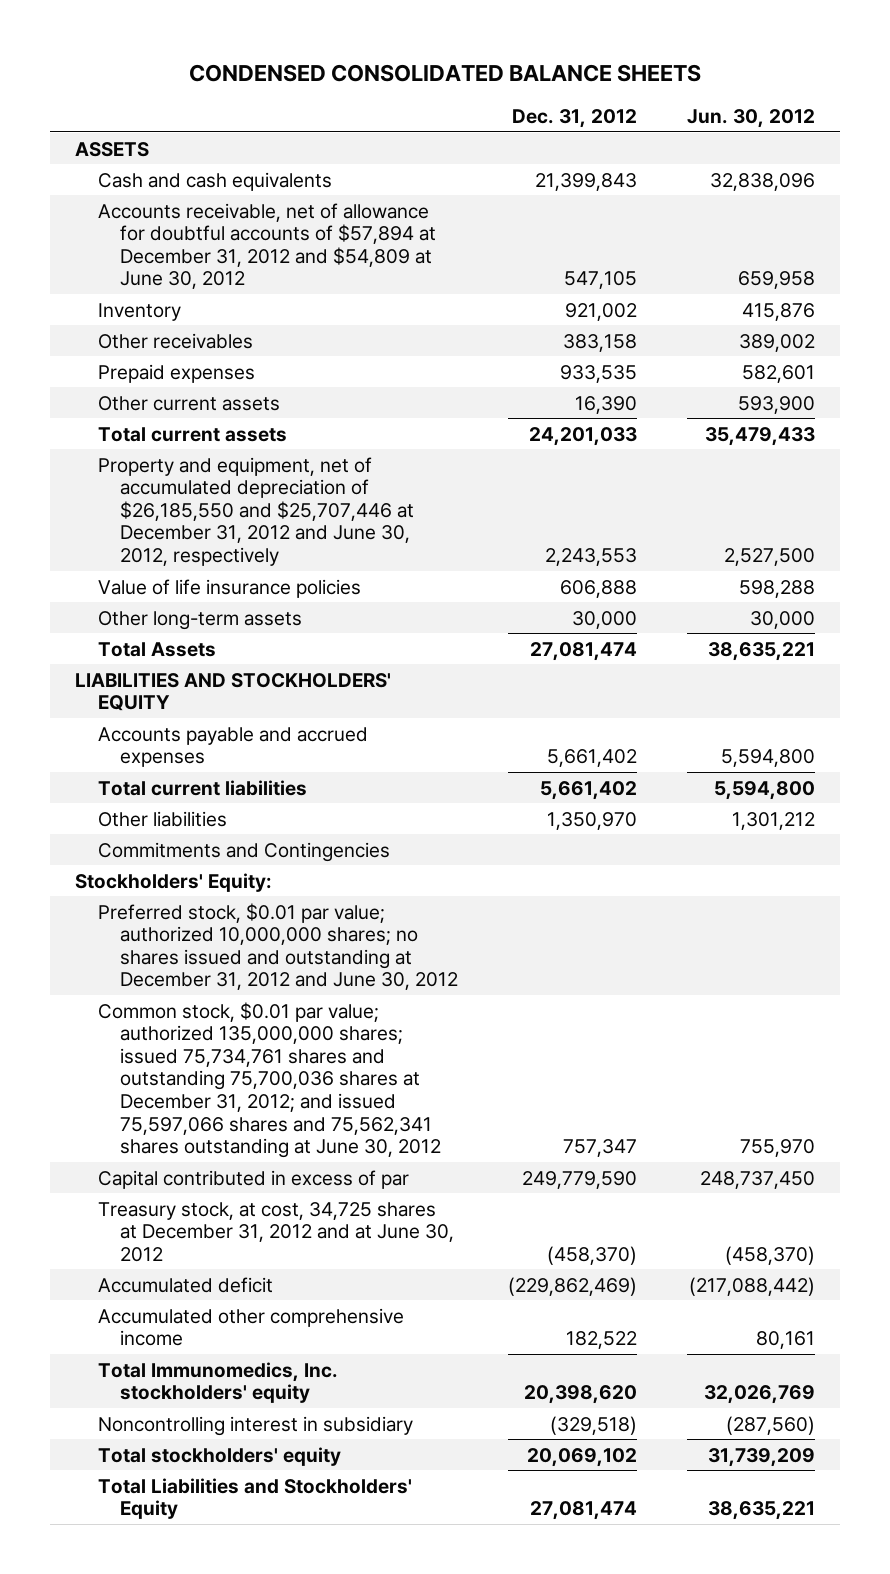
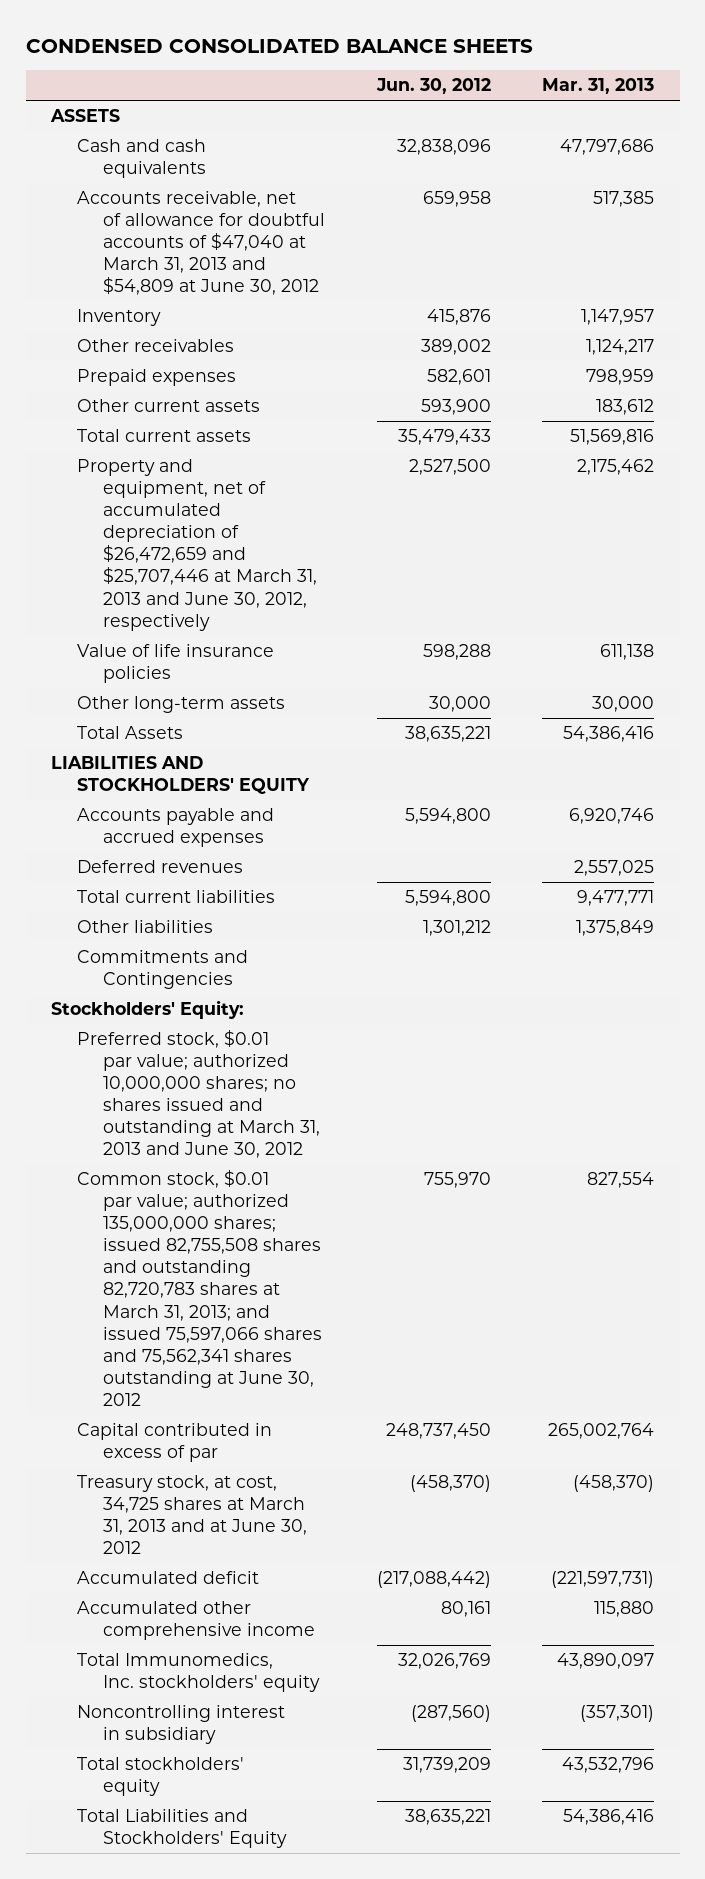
- | Dec. 31, 2012 | Jun. 30, 2012
+ | Jun. 30, 2012 | Mar. 31, 2013
- Accounts receivable, net of allowance for doubtful accounts of $57,894 at December 31, 2012 and $54,809 at June 30, 2012 | 547,105 | 659,958
+ Accounts receivable, net of allowance for doubtful accounts of $47,040 at March 31, 2013 and $54,809 at June 30, 2012 | 659,958 | 517,385
- Property and equipment, net of accumulated depreciation of $26,185,550 and $25,707,446 at December 31, 2012 and June 30, 2012, respectively | 2,243,553 | 2,527,500
+ Property and equipment, net of accumulated depreciation of $26,472,659 and $25,707,446 at March 31, 2013 and June 30, 2012, respectively | 2,527,500 | 2,175,462
+ Deferred revenues | | 2,557,025
- Preferred stock, $0.01 par value; authorized 10,000,000 shares; no shares issued and outstanding at December 31, 2012 and June 30, 2012
- Common stock, $0.01 par value; authorized 135,000,000 shares; issued 75,734,761 shares and outstanding 75,700,036 shares at December 31, 2012; and issued 75,597,066 shares and 75,562,341 shares outstanding at June 30, 2012 | 757,347 | 755,970
+ Preferred stock, $0.01 par value; authorized 10,000,000 shares; no shares issued and outstanding at March 31, 2013 and June 30, 2012
+ Common stock, $0.01 par value; authorized 135,000,000 shares; issued 82,755,508 shares and outstanding 82,720,783 shares at March 31, 2013; and issued 75,597,066 shares and 75,562,341 shares outstanding at June 30, 2012 | 755,970 | 827,554
- Treasury stock, at cost, 34,725 shares at December 31, 2012 and at June 30, 2012 | (458,370) | (458,370)
+ Treasury stock, at cost, 34,725 shares at March 31, 2013 and at June 30, 2012 | (458,370) | (458,370)

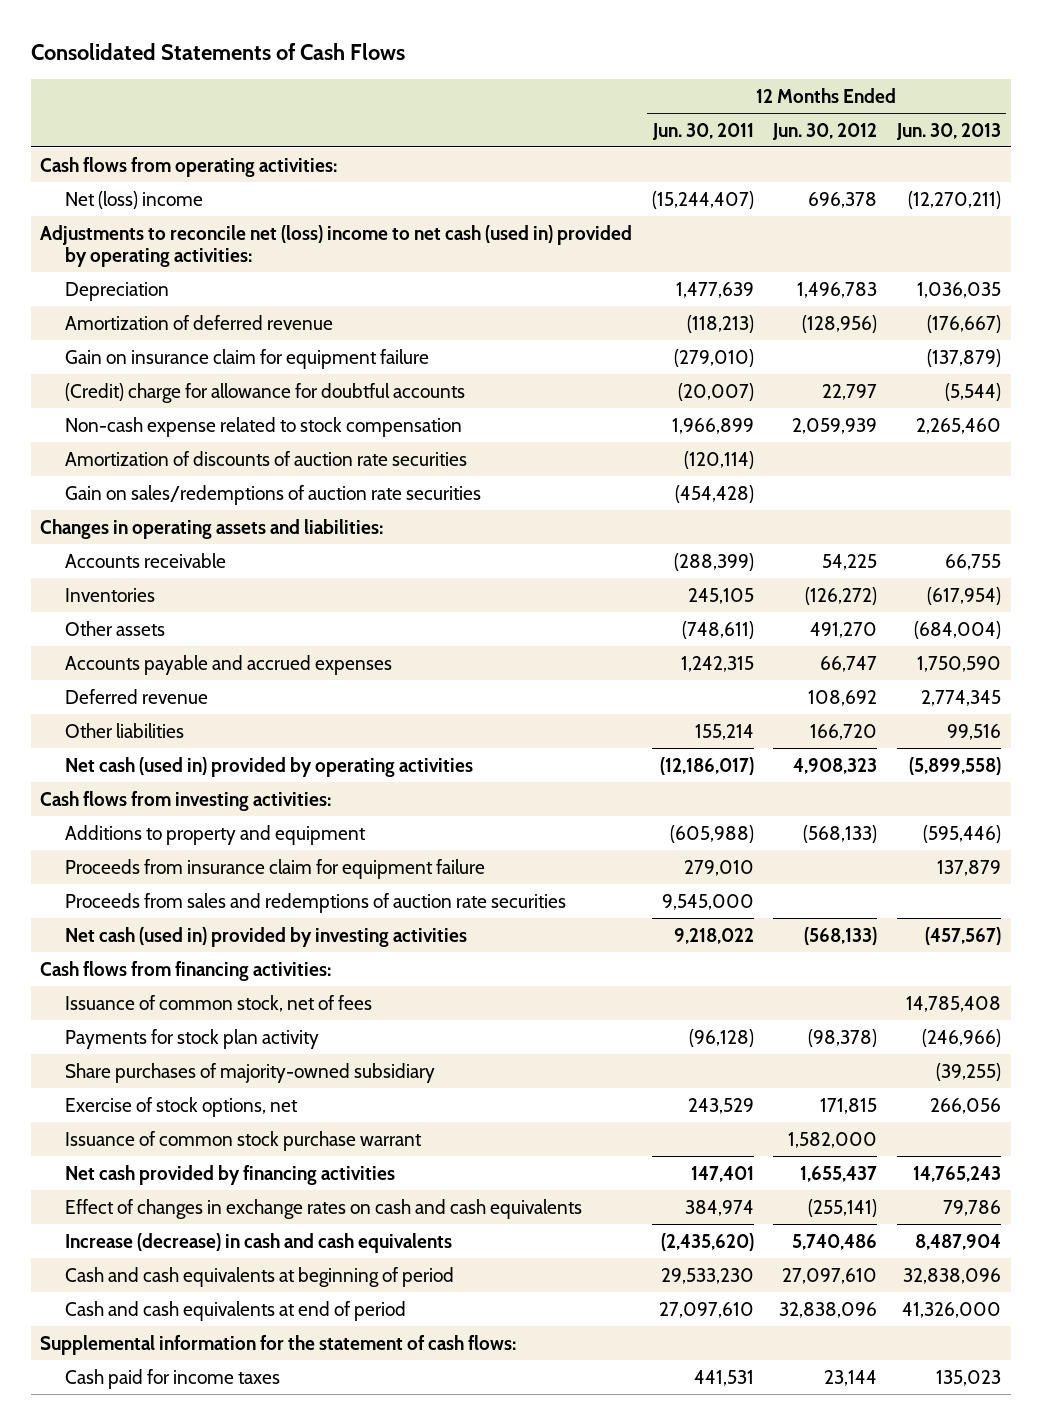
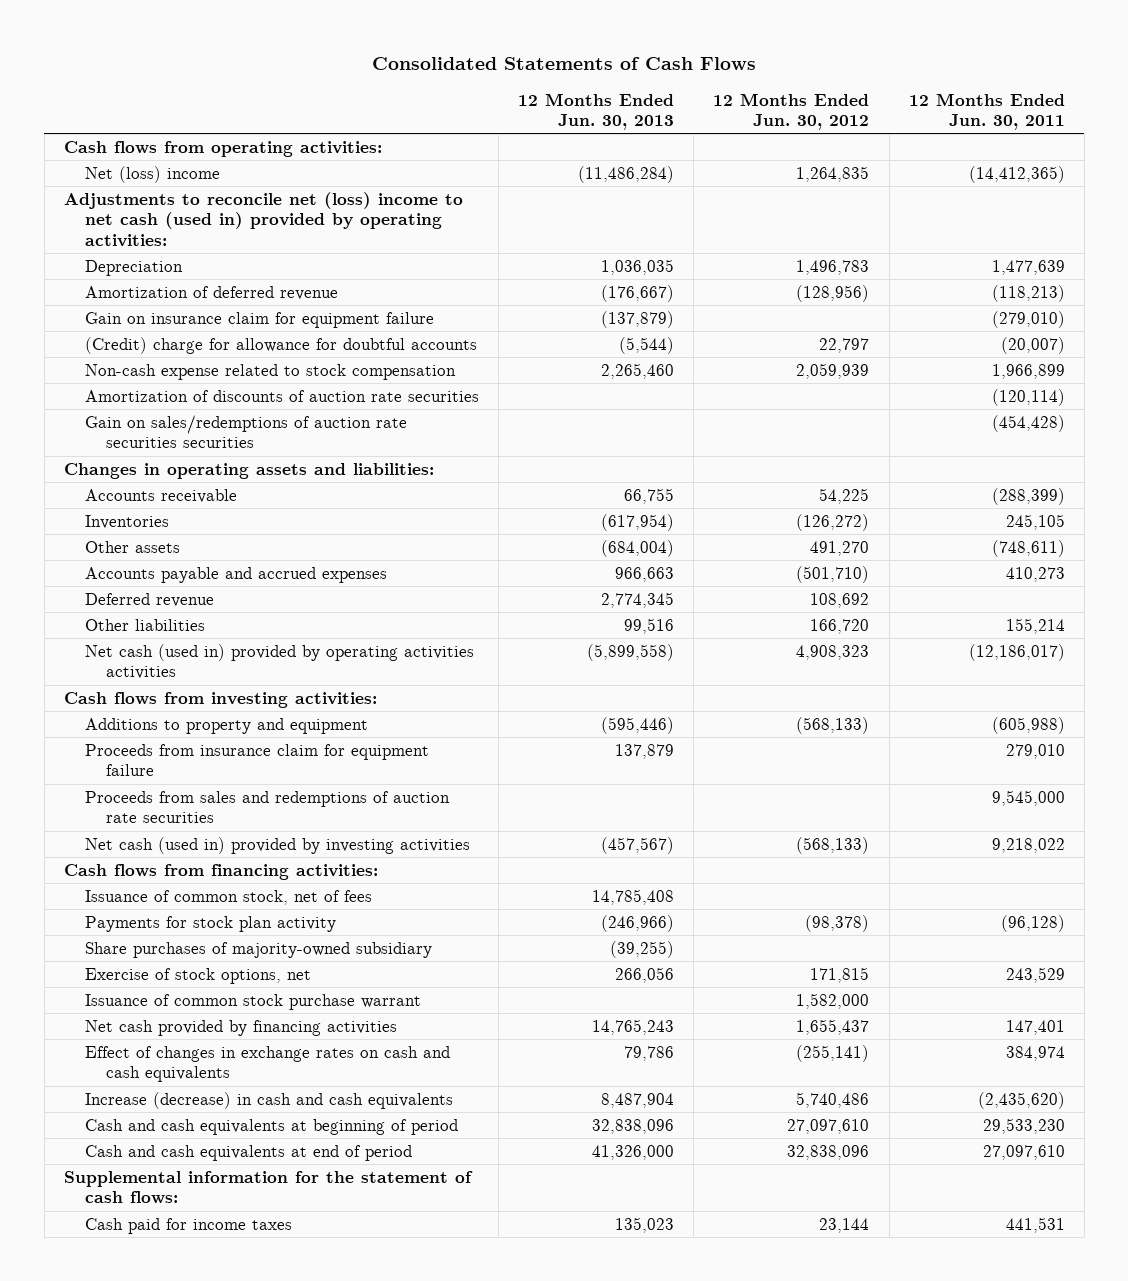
- | 12 Months Ended Jun. 30, 2011 | 12 Months Ended Jun. 30, 2012 | 12 Months Ended Jun. 30, 2013
+ | 12 Months Ended Jun. 30, 2013 | 12 Months Ended Jun. 30, 2012 | 12 Months Ended Jun. 30, 2011
- Net (loss) income | (15,244,407) | 696,378 | (12,270,211)
+ Net (loss) income | (11,486,284) | 1,264,835 | (14,412,365)
- Gain on sales/redemptions of auction rate securities | (454,428) | |
+ Gain on sales/redemptions of auction rate securities securities | | | (454,428)
- Accounts payable and accrued expenses | 1,242,315 | 66,747 | 1,750,590
+ Accounts payable and accrued expenses | 966,663 | (501,710) | 410,273
- Net cash (used in) provided by operating activities | (12,186,017) | 4,908,323 | (5,899,558)
+ Net cash (used in) provided by operating activities activities | (5,899,558) | 4,908,323 | (12,186,017)

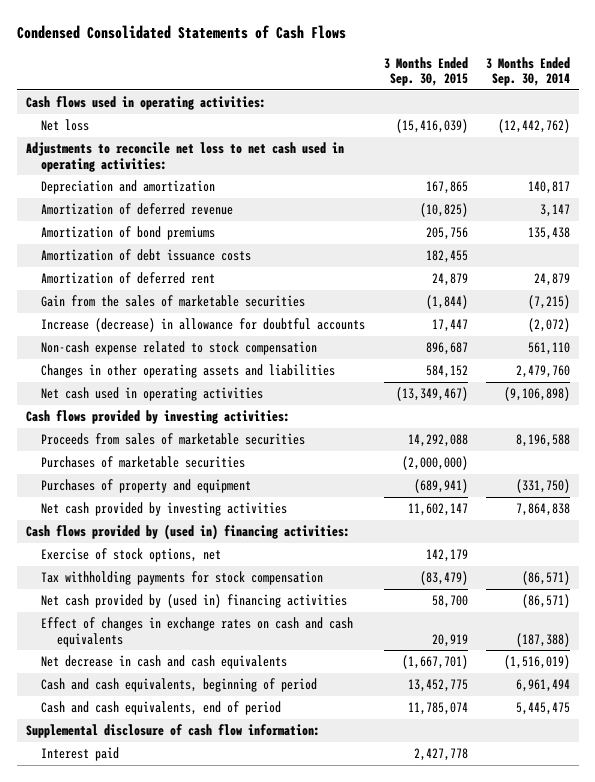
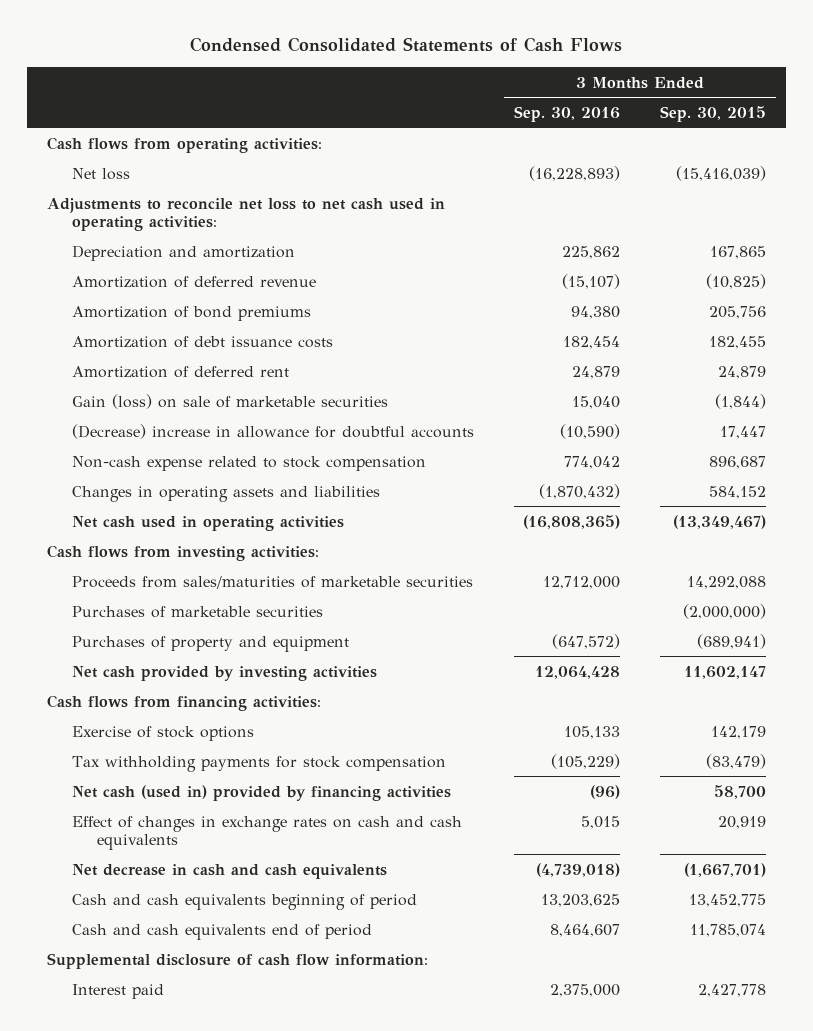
- | 3 Months Ended Sep. 30, 2015 | 3 Months Ended Sep. 30, 2014
+ | 3 Months Ended Sep. 30, 2016 | 3 Months Ended Sep. 30, 2015
- Cash flows used in operating activities:
+ Cash flows from operating activities:
- Gain from the sales of marketable securities | (1,844) | (7,215)
- Increase (decrease) in allowance for doubtful accounts | 17,447 | (2,072)
+ Gain (loss) on sale of marketable securities | 15,040 | (1,844)
+ (Decrease) increase in allowance for doubtful accounts | (10,590) | 17,447
- Changes in other operating assets and liabilities | 584,152 | 2,479,760
+ Changes in operating assets and liabilities | (1,870,432) | 584,152
- Cash flows provided by investing activities:
- Proceeds from sales of marketable securities | 14,292,088 | 8,196,588
+ Cash flows from investing activities:
+ Proceeds from sales/maturities of marketable securities | 12,712,000 | 14,292,088
- Cash flows provided by (used in) financing activities:
- Exercise of stock options, net | 142,179 |
+ Cash flows from financing activities:
+ Exercise of stock options | 105,133 | 142,179
- Net cash provided by (used in) financing activities | 58,700 | (86,571)
+ Net cash (used in) provided by financing activities | (96) | 58,700
- Cash and cash equivalents, beginning of period | 13,452,775 | 6,961,494
- Cash and cash equivalents, end of period | 11,785,074 | 5,445,475
+ Cash and cash equivalents beginning of period | 13,203,625 | 13,452,775
+ Cash and cash equivalents end of period | 8,464,607 | 11,785,074

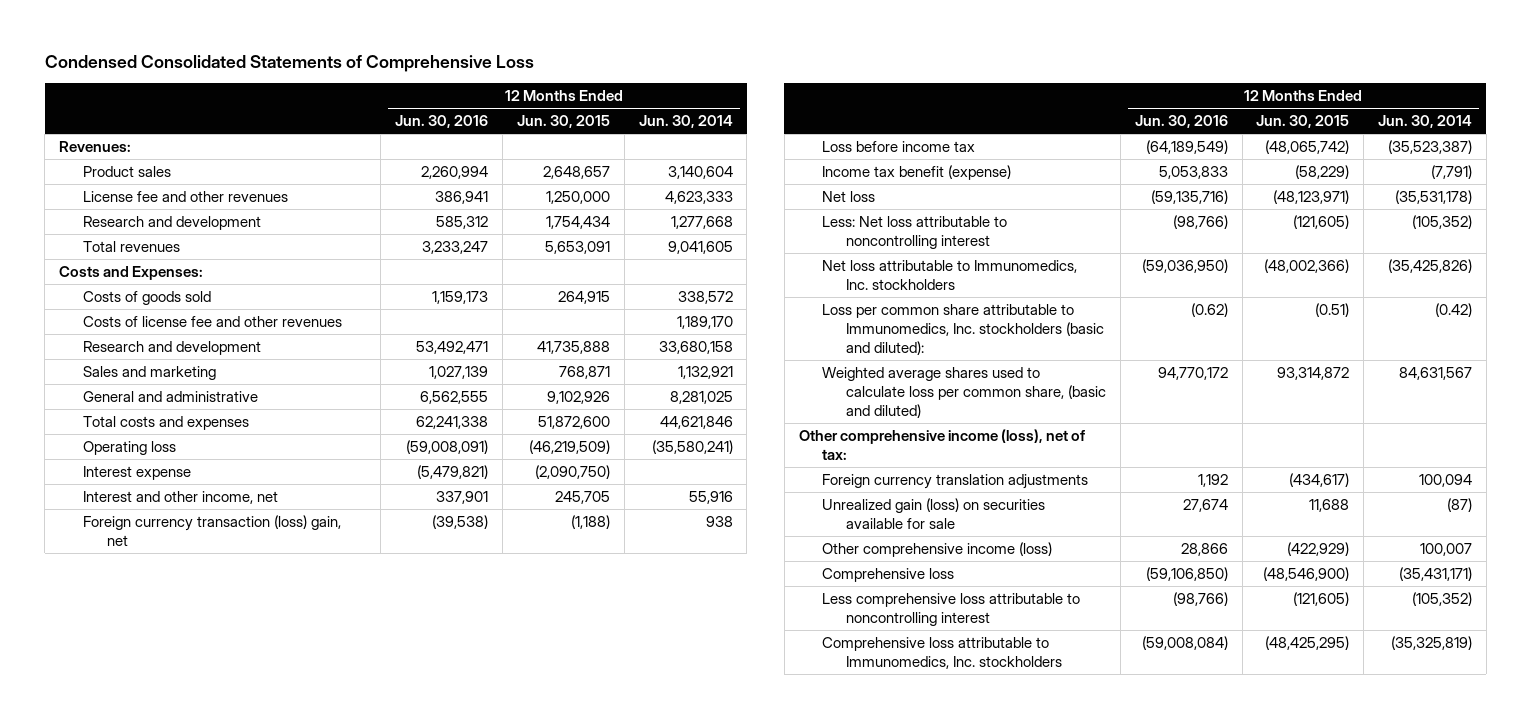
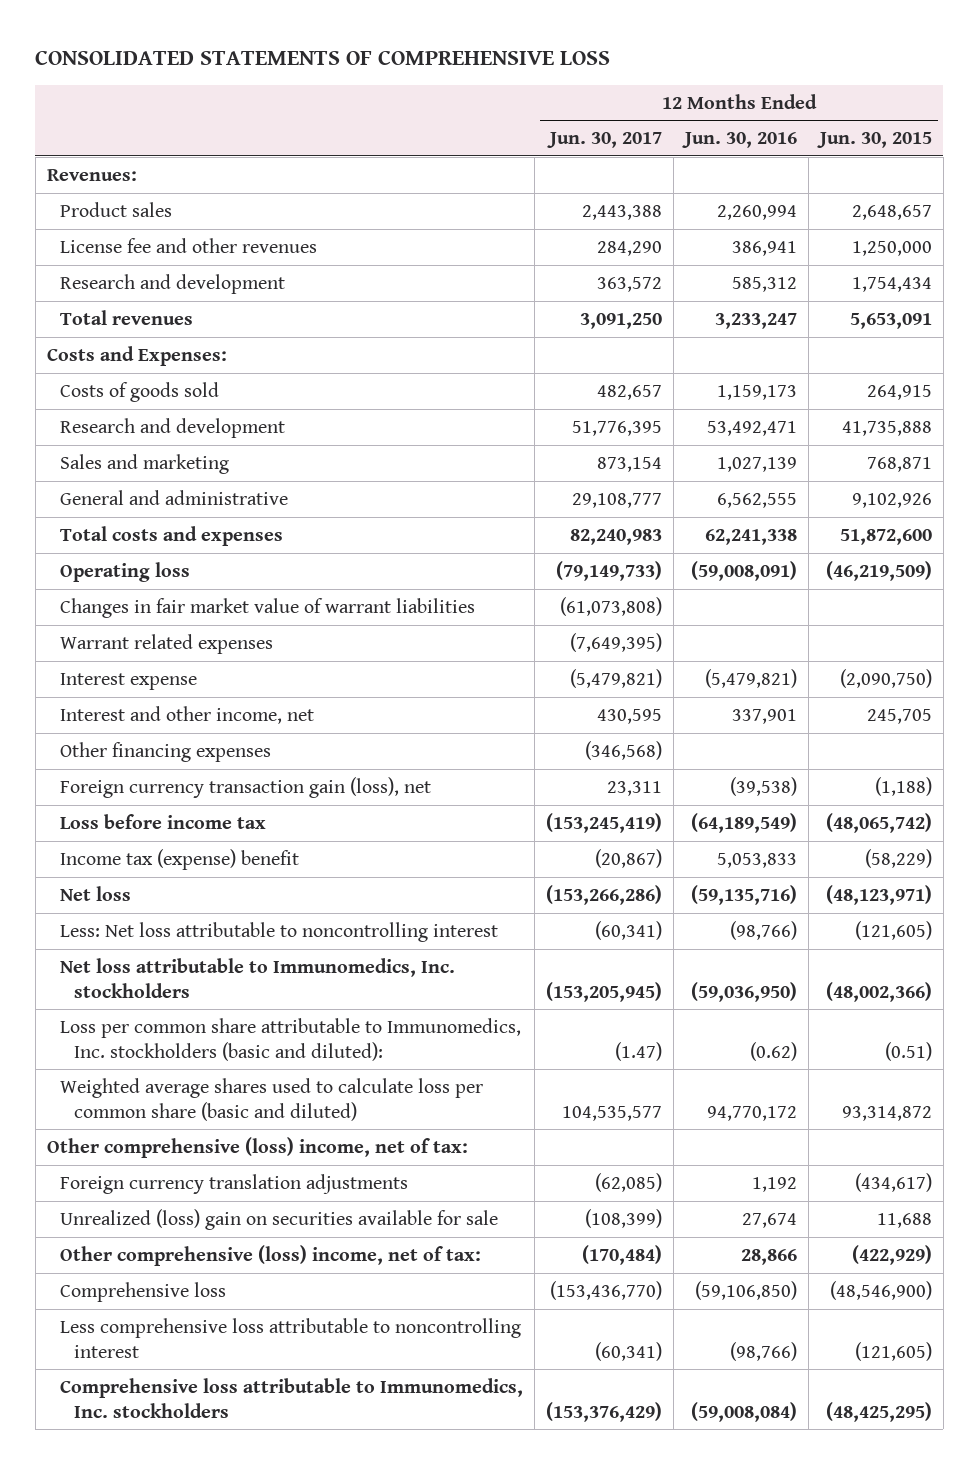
- Condensed Consolidated Statements of Comprehensive Loss
+ CONSOLIDATED STATEMENTS OF COMPREHENSIVE LOSS
- | 12 Months Ended Jun. 30, 2016 | 12 Months Ended Jun. 30, 2015 | 12 Months Ended Jun. 30, 2014
+ | 12 Months Ended Jun. 30, 2017 | 12 Months Ended Jun. 30, 2016 | 12 Months Ended Jun. 30, 2015
- Costs of license fee and other revenues | | | 1,189,170
+ Changes in fair market value of warrant liabilities | (61,073,808) | |
+ Warrant related expenses | (7,649,395) | |
- Foreign currency transaction (loss) gain, net | (39,538) | (1,188) | 938
+ Other financing expenses | (346,568) | |
+ Foreign currency transaction gain (loss), net | 23,311 | (39,538) | (1,188)
- Income tax benefit (expense) | 5,053,833 | (58,229) | (7,791)
+ Income tax (expense) benefit | (20,867) | 5,053,833 | (58,229)
- Weighted average shares used to calculate loss per common share, (basic and diluted) | 94,770,172 | 93,314,872 | 84,631,567
- Other comprehensive income (loss), net of tax:
+ Weighted average shares used to calculate loss per common share (basic and diluted) | 104,535,577 | 94,770,172 | 93,314,872
+ Other comprehensive (loss) income, net of tax:
- Unrealized gain (loss) on securities available for sale | 27,674 | 11,688 | (87)
- Other comprehensive income (loss) | 28,866 | (422,929) | 100,007
+ Unrealized (loss) gain on securities available for sale | (108,399) | 27,674 | 11,688
+ Other comprehensive (loss) income, net of tax: | (170,484) | 28,866 | (422,929)

